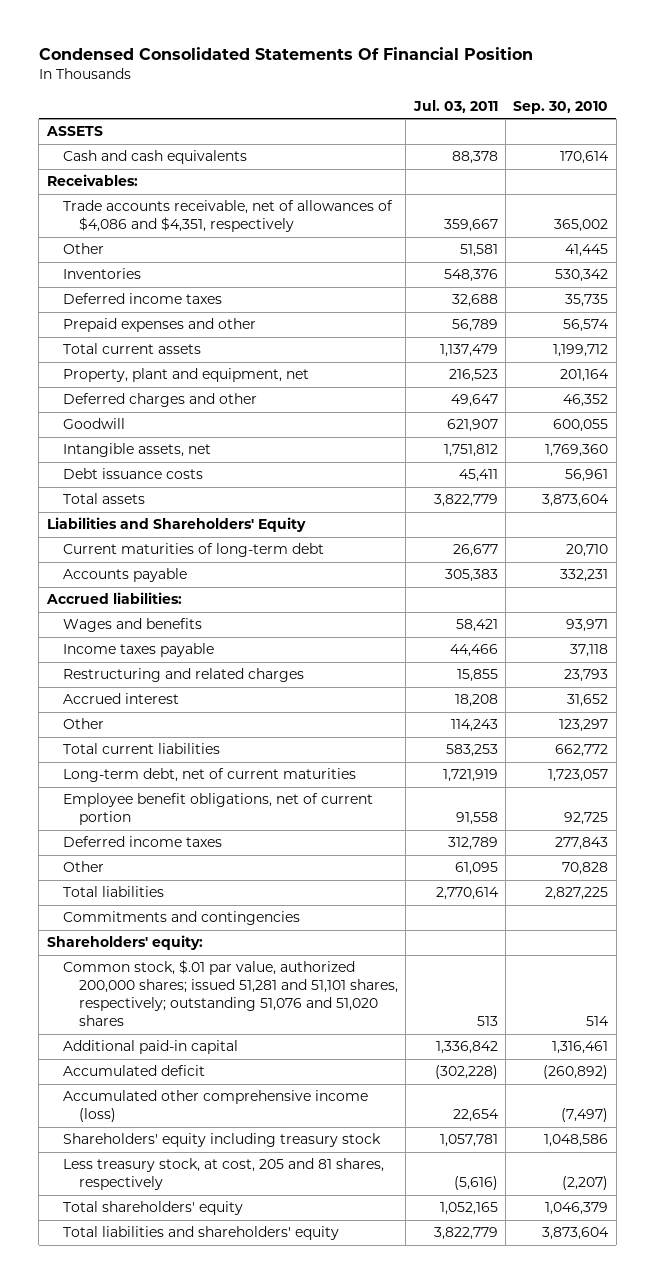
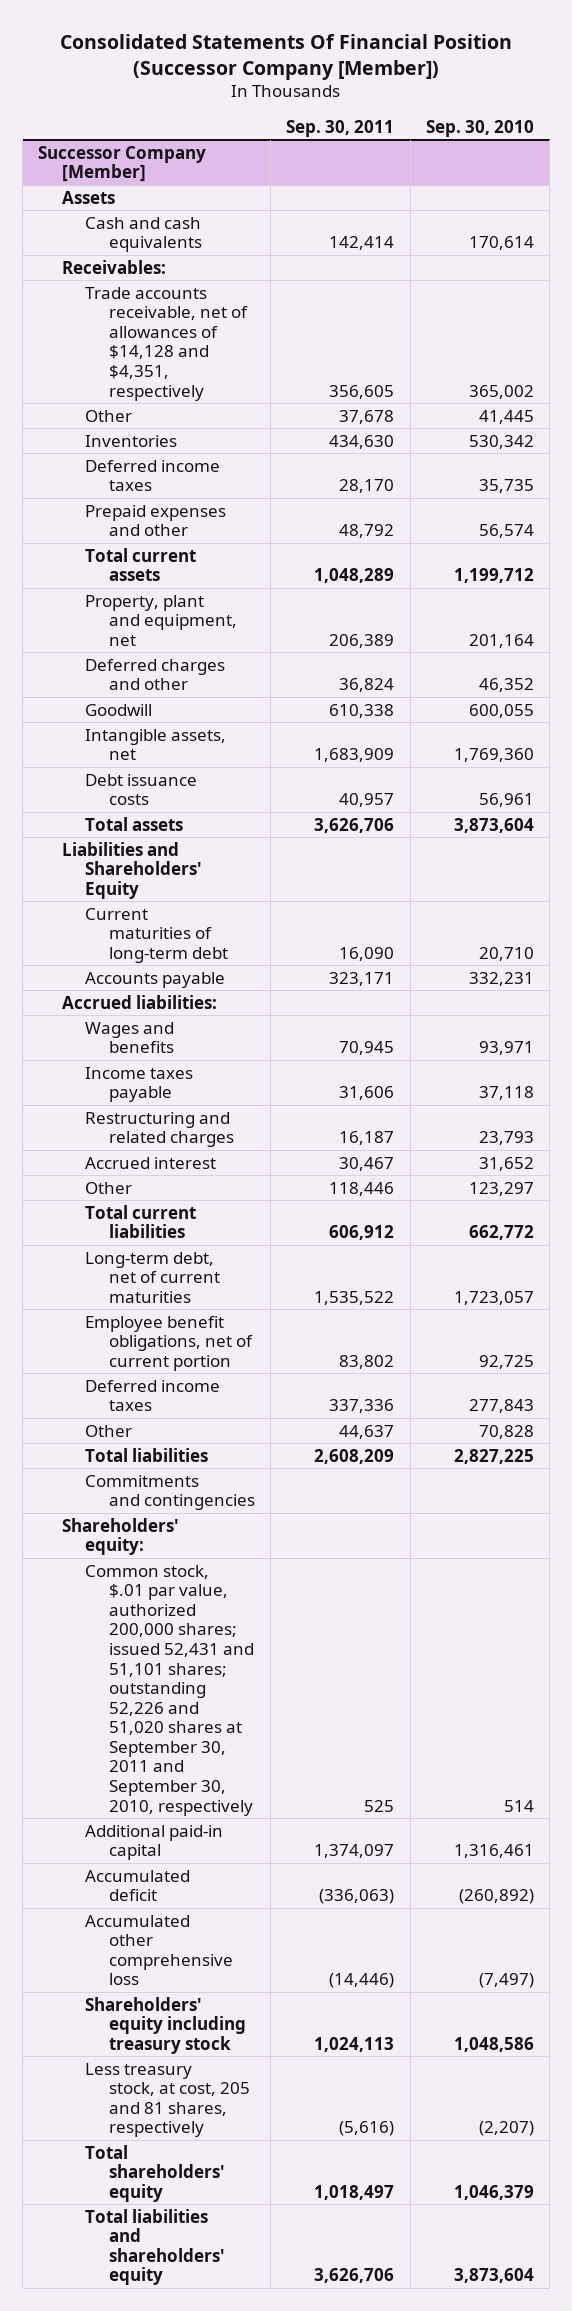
- Condensed Consolidated Statements Of Financial Position
+ Consolidated Statements Of Financial Position (Successor Company [Member])
- | Jul. 03, 2011 | Sep. 30, 2010
+ | Sep. 30, 2011 | Sep. 30, 2010
- ASSETS
+ Successor Company [Member]
+ Assets
- Trade accounts receivable, net of allowances of $4,086 and $4,351, respectively | 359,667 | 365,002
+ Trade accounts receivable, net of allowances of $14,128 and $4,351, respectively | 356,605 | 365,002
- Common stock, $.01 par value, authorized 200,000 shares; issued 51,281 and 51,101 shares, respectively; outstanding 51,076 and 51,020 shares | 513 | 514
+ Common stock, $.01 par value, authorized 200,000 shares; issued 52,431 and 51,101 shares; outstanding 52,226 and 51,020 shares at September 30, 2011 and September 30, 2010, respectively | 525 | 514
- Accumulated other comprehensive income (loss) | 22,654 | (7,497)
+ Accumulated other comprehensive loss | (14,446) | (7,497)

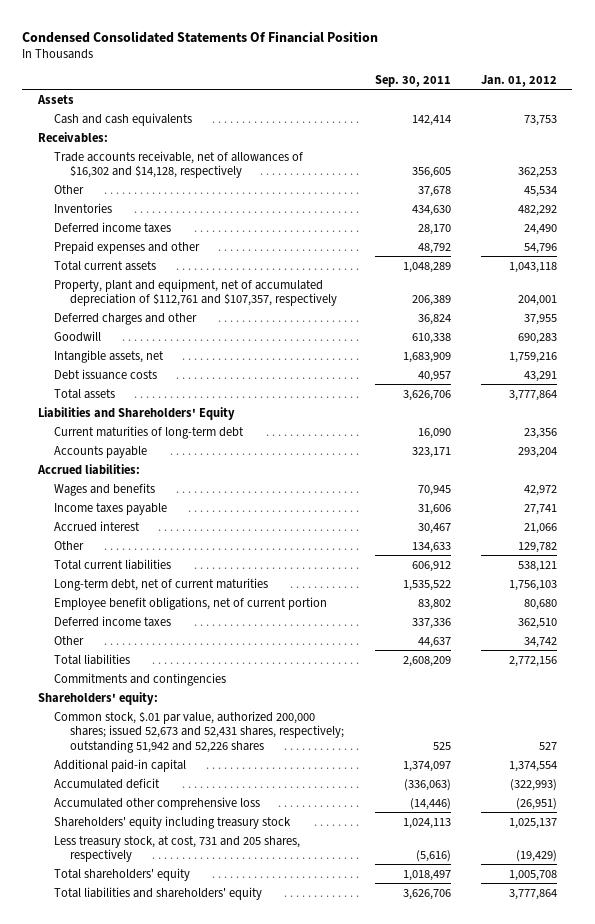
- Consolidated Statements Of Financial Position (Successor Company [Member])
+ Condensed Consolidated Statements Of Financial Position
- | Sep. 30, 2011 | Sep. 30, 2010
+ | Sep. 30, 2011 | Jan. 01, 2012
- Successor Company [Member]
- Trade accounts receivable, net of allowances of $14,128 and $4,351, respectively | 356,605 | 365,002
+ Trade accounts receivable, net of allowances of $16,302 and $14,128, respectively | 356,605 | 362,253
- Property, plant and equipment, net | 206,389 | 201,164
+ Property, plant and equipment, net of accumulated depreciation of $112,761 and $107,357, respectively | 206,389 | 204,001
- Restructuring and related charges | 16,187 | 23,793
- Other | 118,446 | 123,297
+ Other | 134,633 | 129,782
- Common stock, $.01 par value, authorized 200,000 shares; issued 52,431 and 51,101 shares; outstanding 52,226 and 51,020 shares at September 30, 2011 and September 30, 2010, respectively | 525 | 514
+ Common stock, $.01 par value, authorized 200,000 shares; issued 52,673 and 52,431 shares, respectively; outstanding 51,942 and 52,226 shares | 525 | 527
- Less treasury stock, at cost, 205 and 81 shares, respectively | (5,616) | (2,207)
+ Less treasury stock, at cost, 731 and 205 shares, respectively | (5,616) | (19,429)

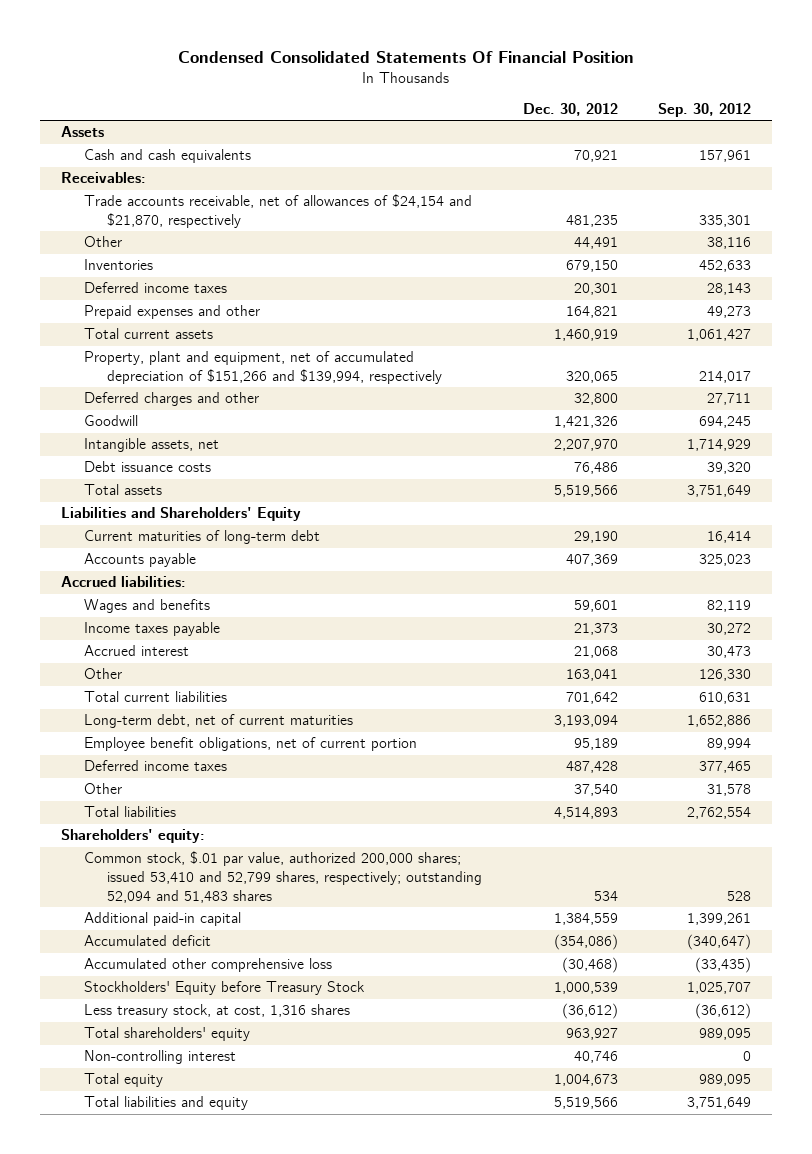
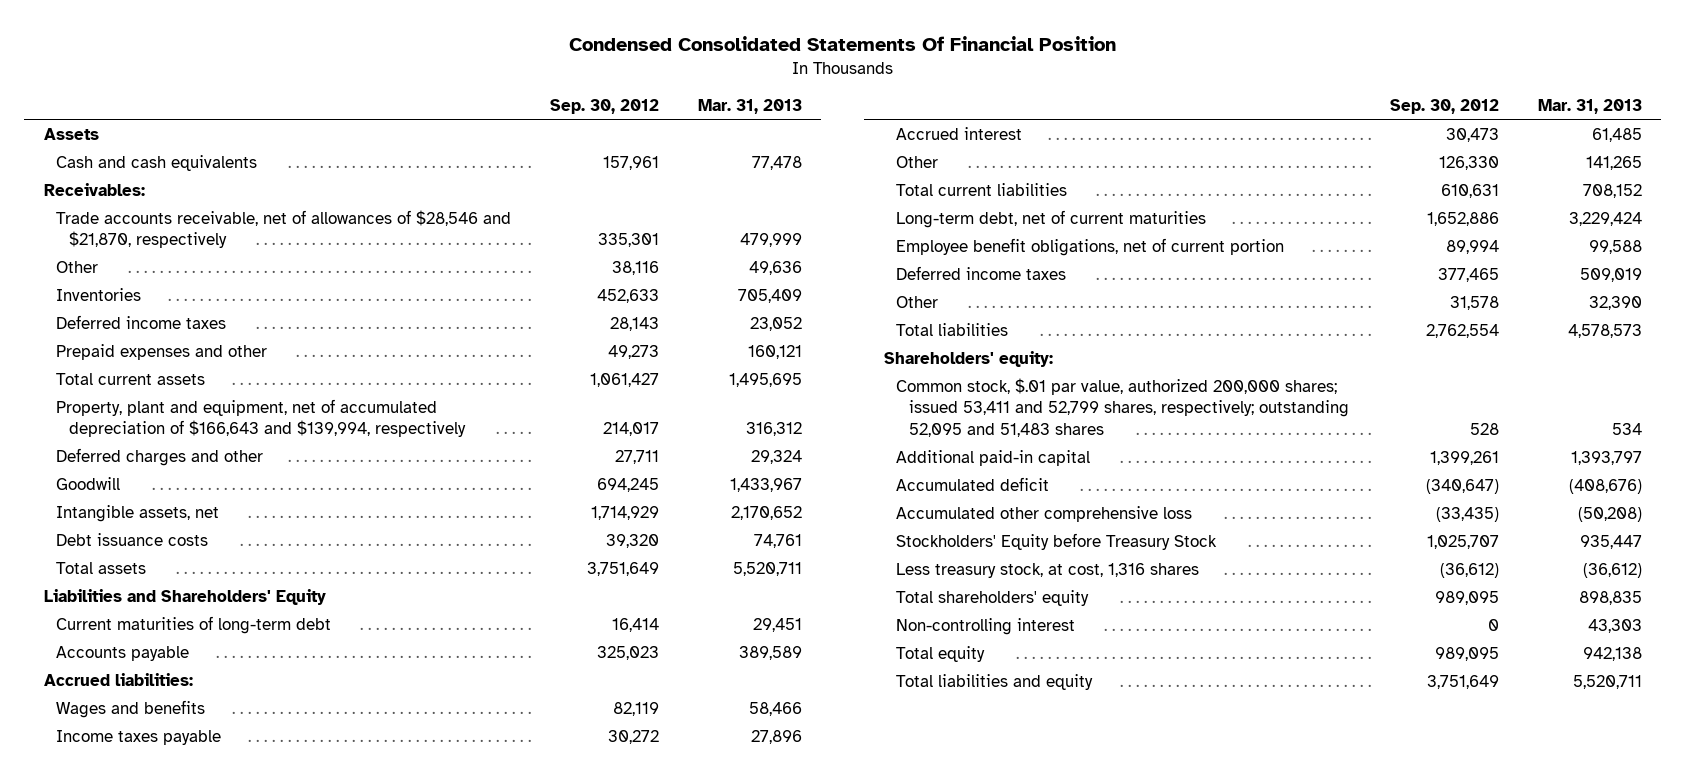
- | Dec. 30, 2012 | Sep. 30, 2012
+ | Sep. 30, 2012 | Mar. 31, 2013
- Trade accounts receivable, net of allowances of $24,154 and $21,870, respectively | 481,235 | 335,301
+ Trade accounts receivable, net of allowances of $28,546 and $21,870, respectively | 335,301 | 479,999
- Property, plant and equipment, net of accumulated depreciation of $151,266 and $139,994, respectively | 320,065 | 214,017
+ Property, plant and equipment, net of accumulated depreciation of $166,643 and $139,994, respectively | 214,017 | 316,312
- Common stock, $.01 par value, authorized 200,000 shares; issued 53,410 and 52,799 shares, respectively; outstanding 52,094 and 51,483 shares | 534 | 528
+ Common stock, $.01 par value, authorized 200,000 shares; issued 53,411 and 52,799 shares, respectively; outstanding 52,095 and 51,483 shares | 528 | 534

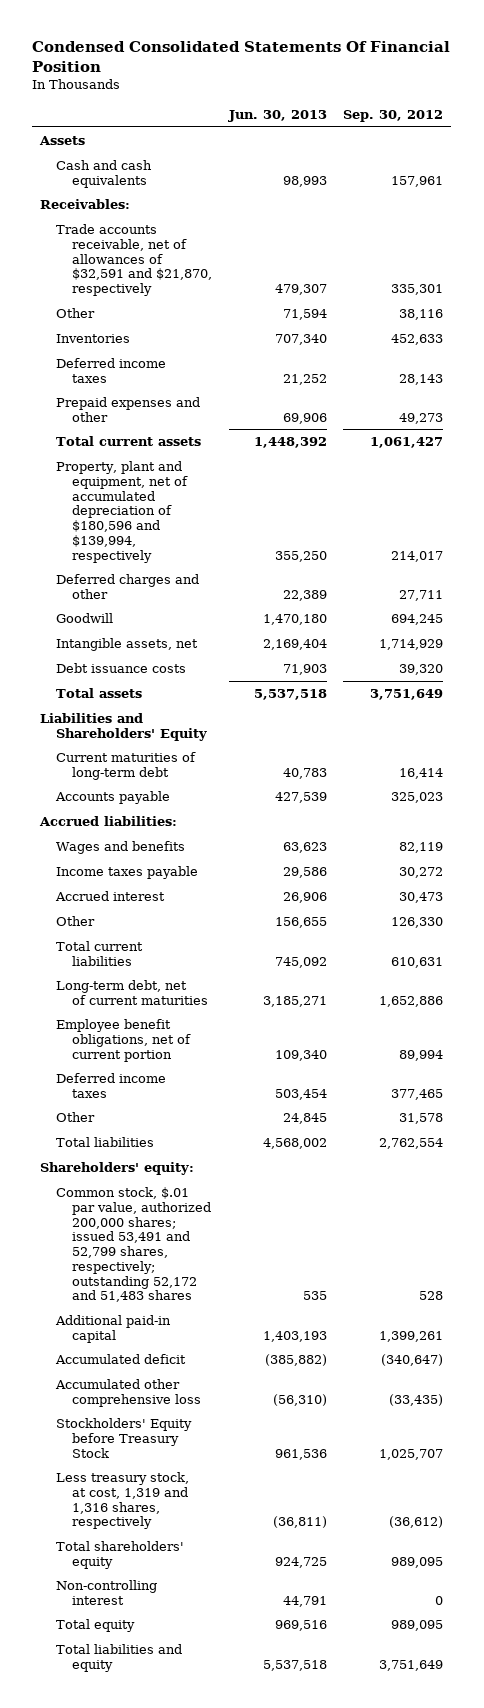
- | Sep. 30, 2012 | Mar. 31, 2013
+ | Jun. 30, 2013 | Sep. 30, 2012
- Trade accounts receivable, net of allowances of $28,546 and $21,870, respectively | 335,301 | 479,999
+ Trade accounts receivable, net of allowances of $32,591 and $21,870, respectively | 479,307 | 335,301
- Property, plant and equipment, net of accumulated depreciation of $166,643 and $139,994, respectively | 214,017 | 316,312
+ Property, plant and equipment, net of accumulated depreciation of $180,596 and $139,994, respectively | 355,250 | 214,017
- Common stock, $.01 par value, authorized 200,000 shares; issued 53,411 and 52,799 shares, respectively; outstanding 52,095 and 51,483 shares | 528 | 534
+ Common stock, $.01 par value, authorized 200,000 shares; issued 53,491 and 52,799 shares, respectively; outstanding 52,172 and 51,483 shares | 535 | 528
- Less treasury stock, at cost, 1,316 shares | (36,612) | (36,612)
+ Less treasury stock, at cost, 1,319 and 1,316 shares, respectively | (36,811) | (36,612)

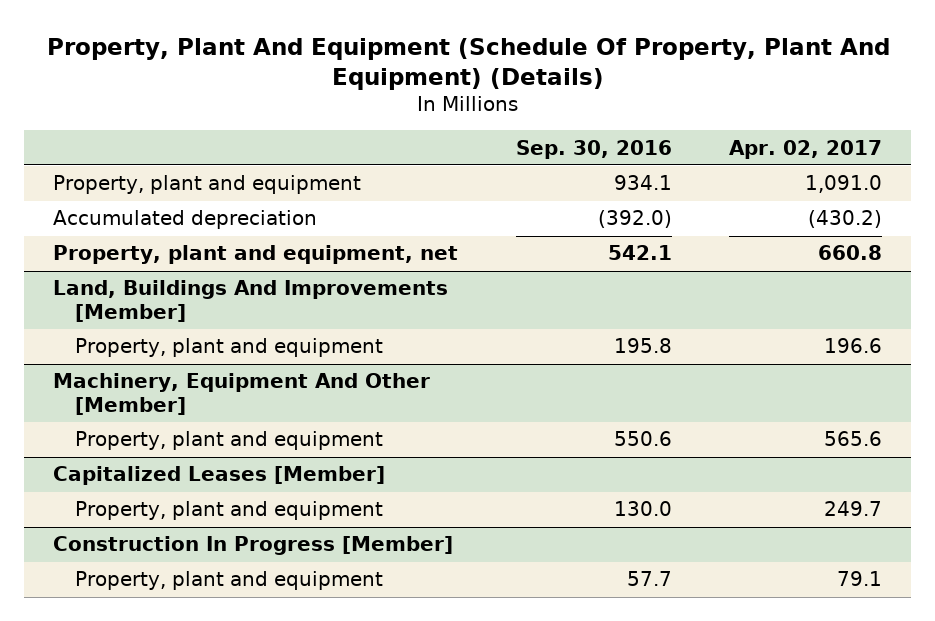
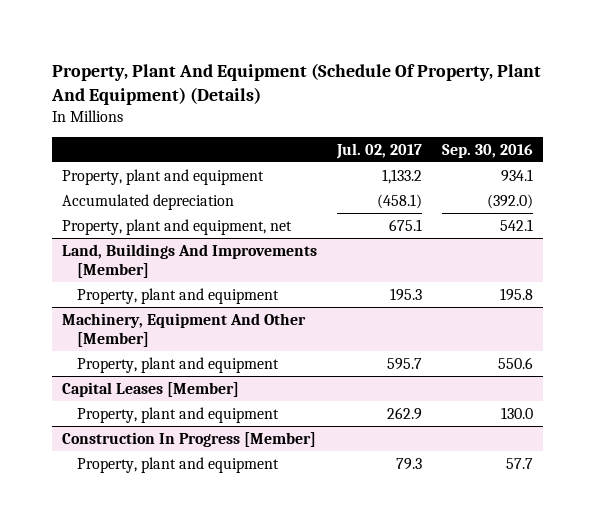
- | Sep. 30, 2016 | Apr. 02, 2017
+ | Jul. 02, 2017 | Sep. 30, 2016
- Capitalized Leases [Member]
+ Capital Leases [Member]

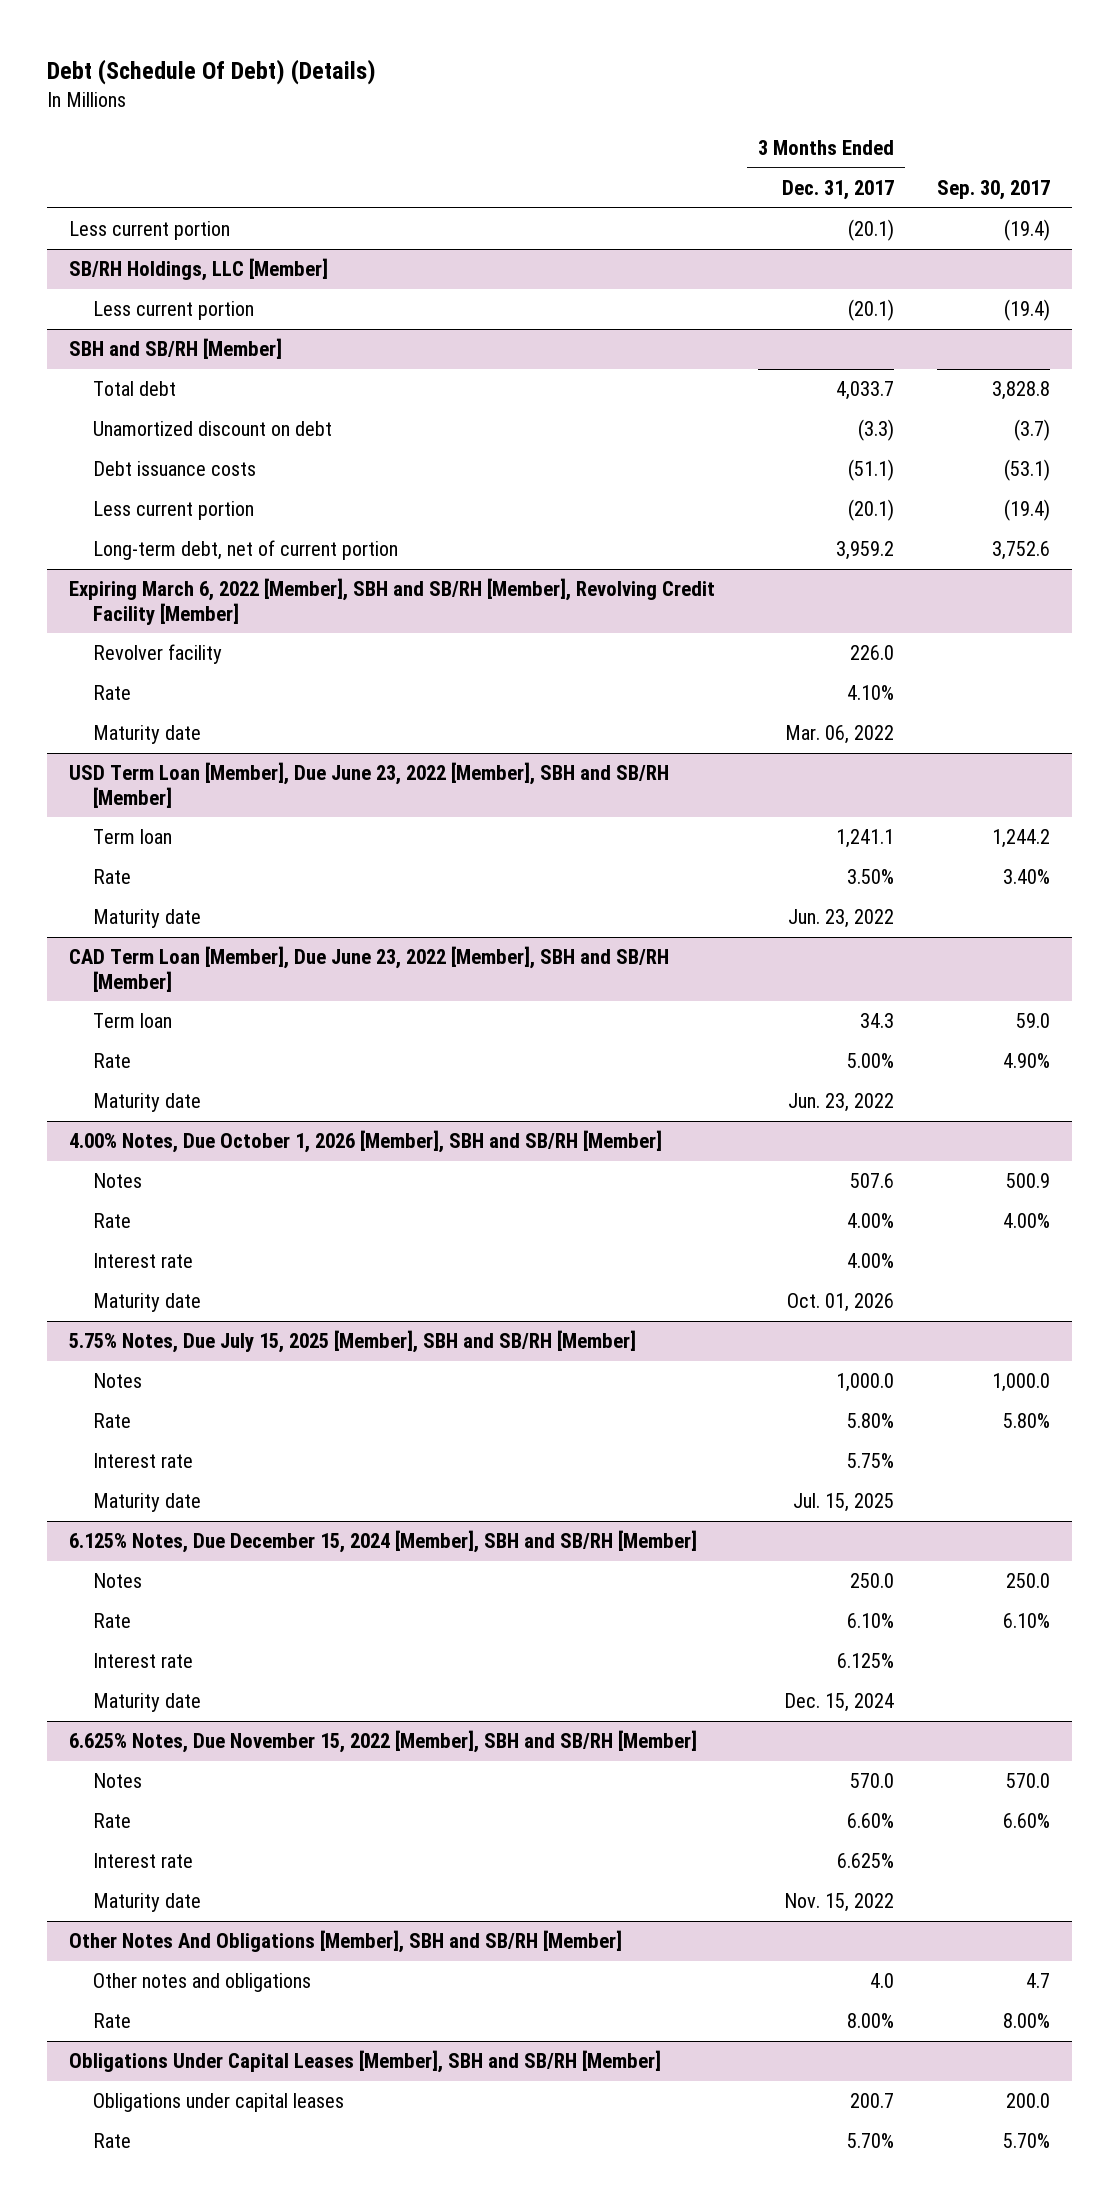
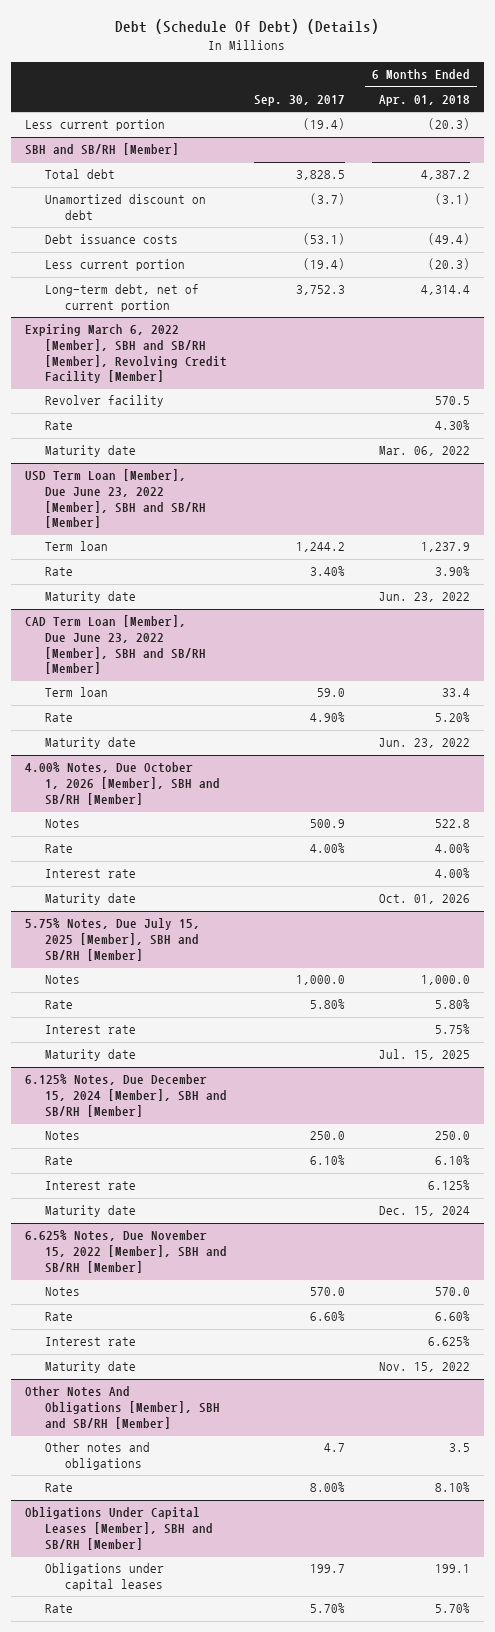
- | 3 Months Ended Dec. 31, 2017 | Sep. 30, 2017
+ | Sep. 30, 2017 | 6 Months Ended Apr. 01, 2018
- SB/RH Holdings, LLC [Member]
- Less current portion | (20.1) | (19.4)
@ SBH and SB/RH [Member]
- Total debt | 4,033.7 | 3,828.8
+ Total debt | 3,828.5 | 4,387.2
- Long-term debt, net of current portion | 3,959.2 | 3,752.6
+ Long-term debt, net of current portion | 3,752.3 | 4,314.4
@ Obligations Under Capital Leases [Member], SBH and SB/RH [Member]
- Obligations under capital leases | 200.7 | 200.0
+ Obligations under capital leases | 199.7 | 199.1

